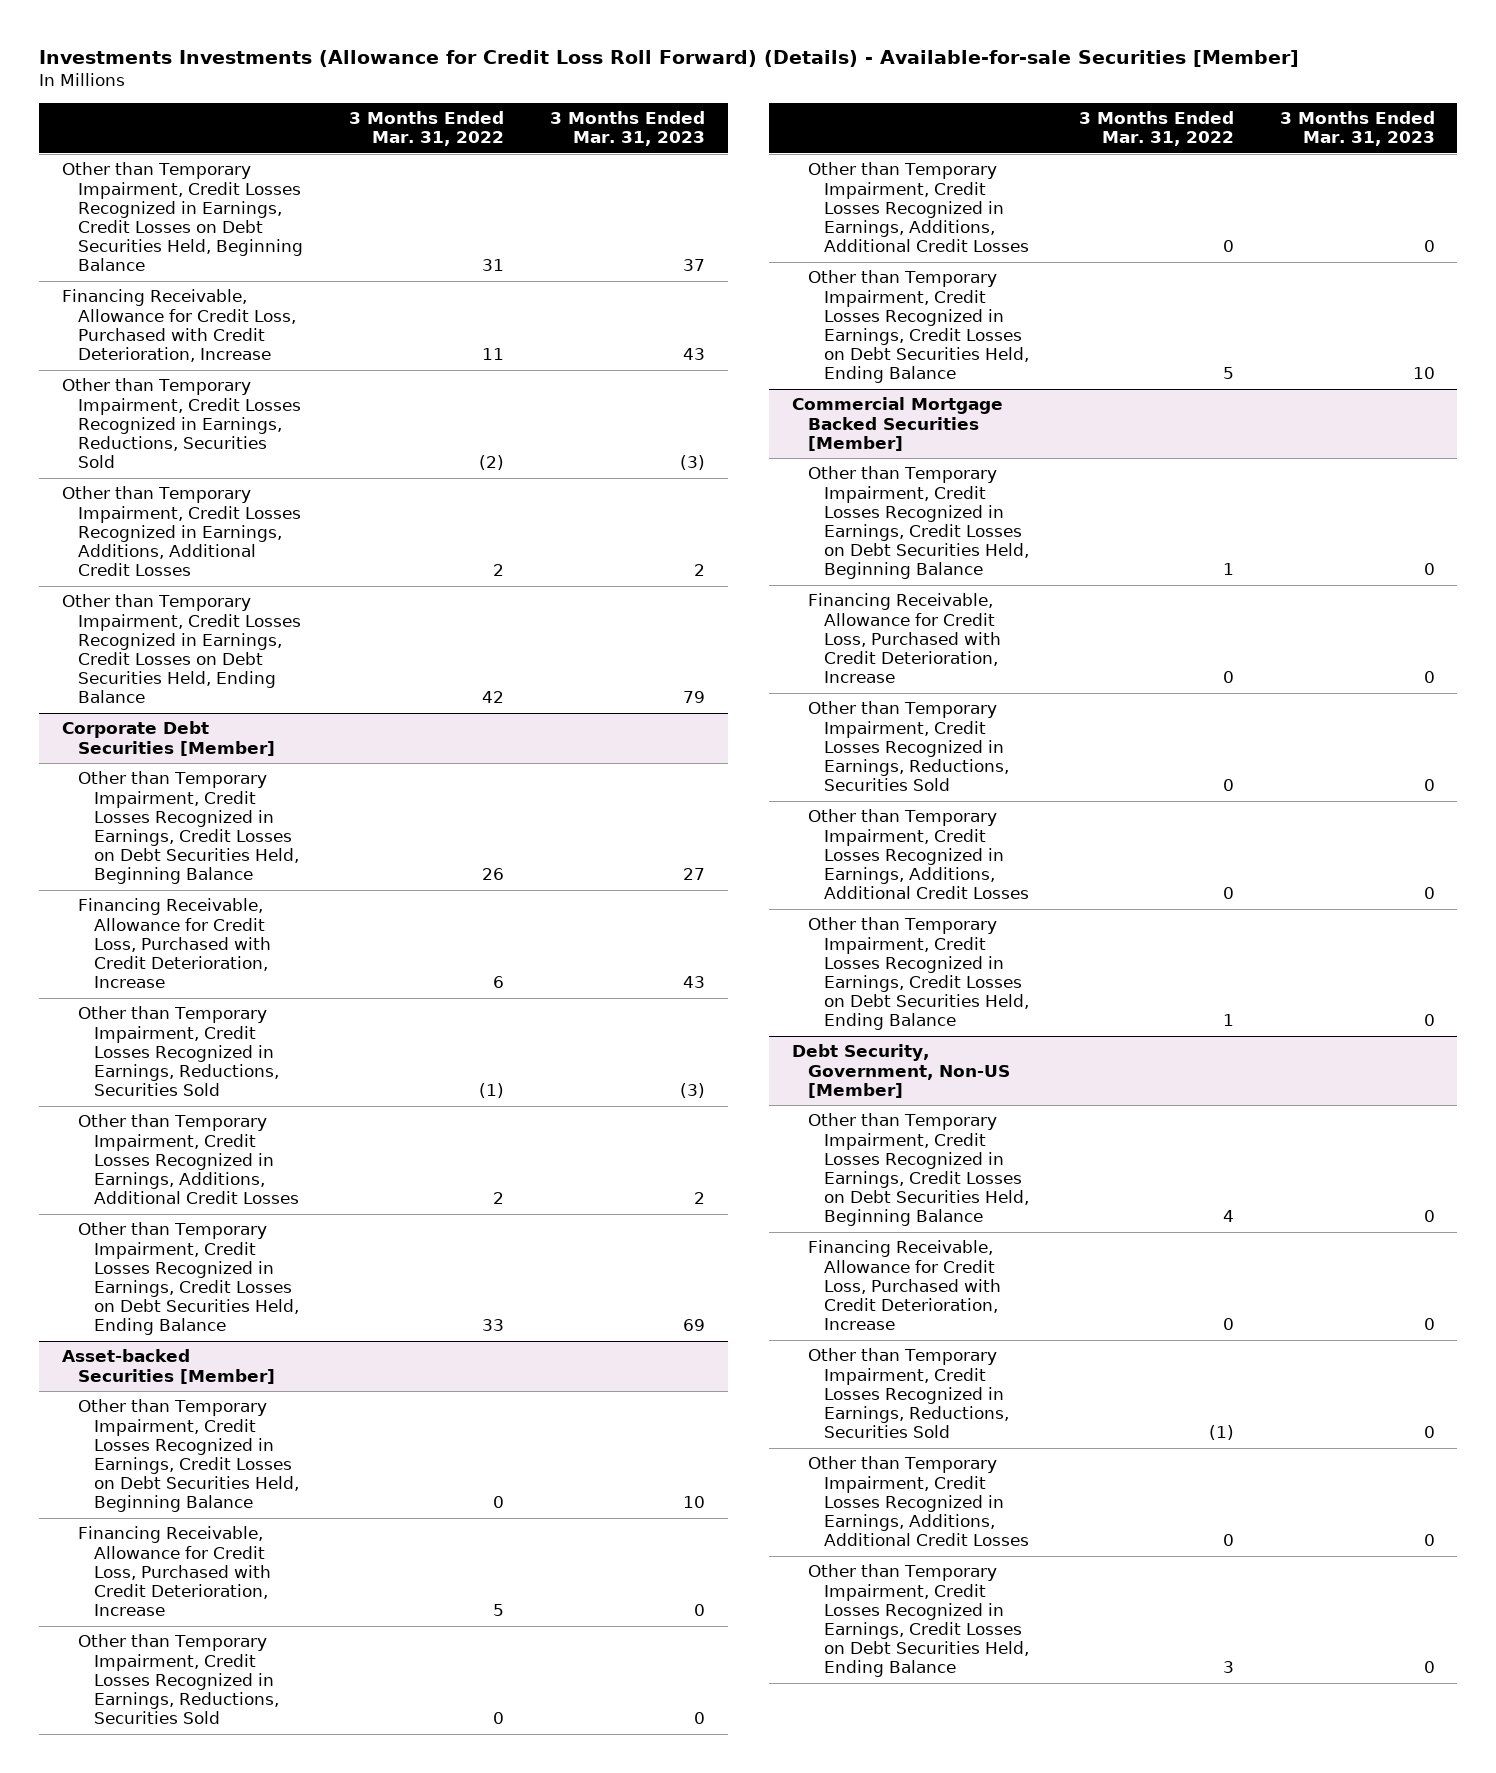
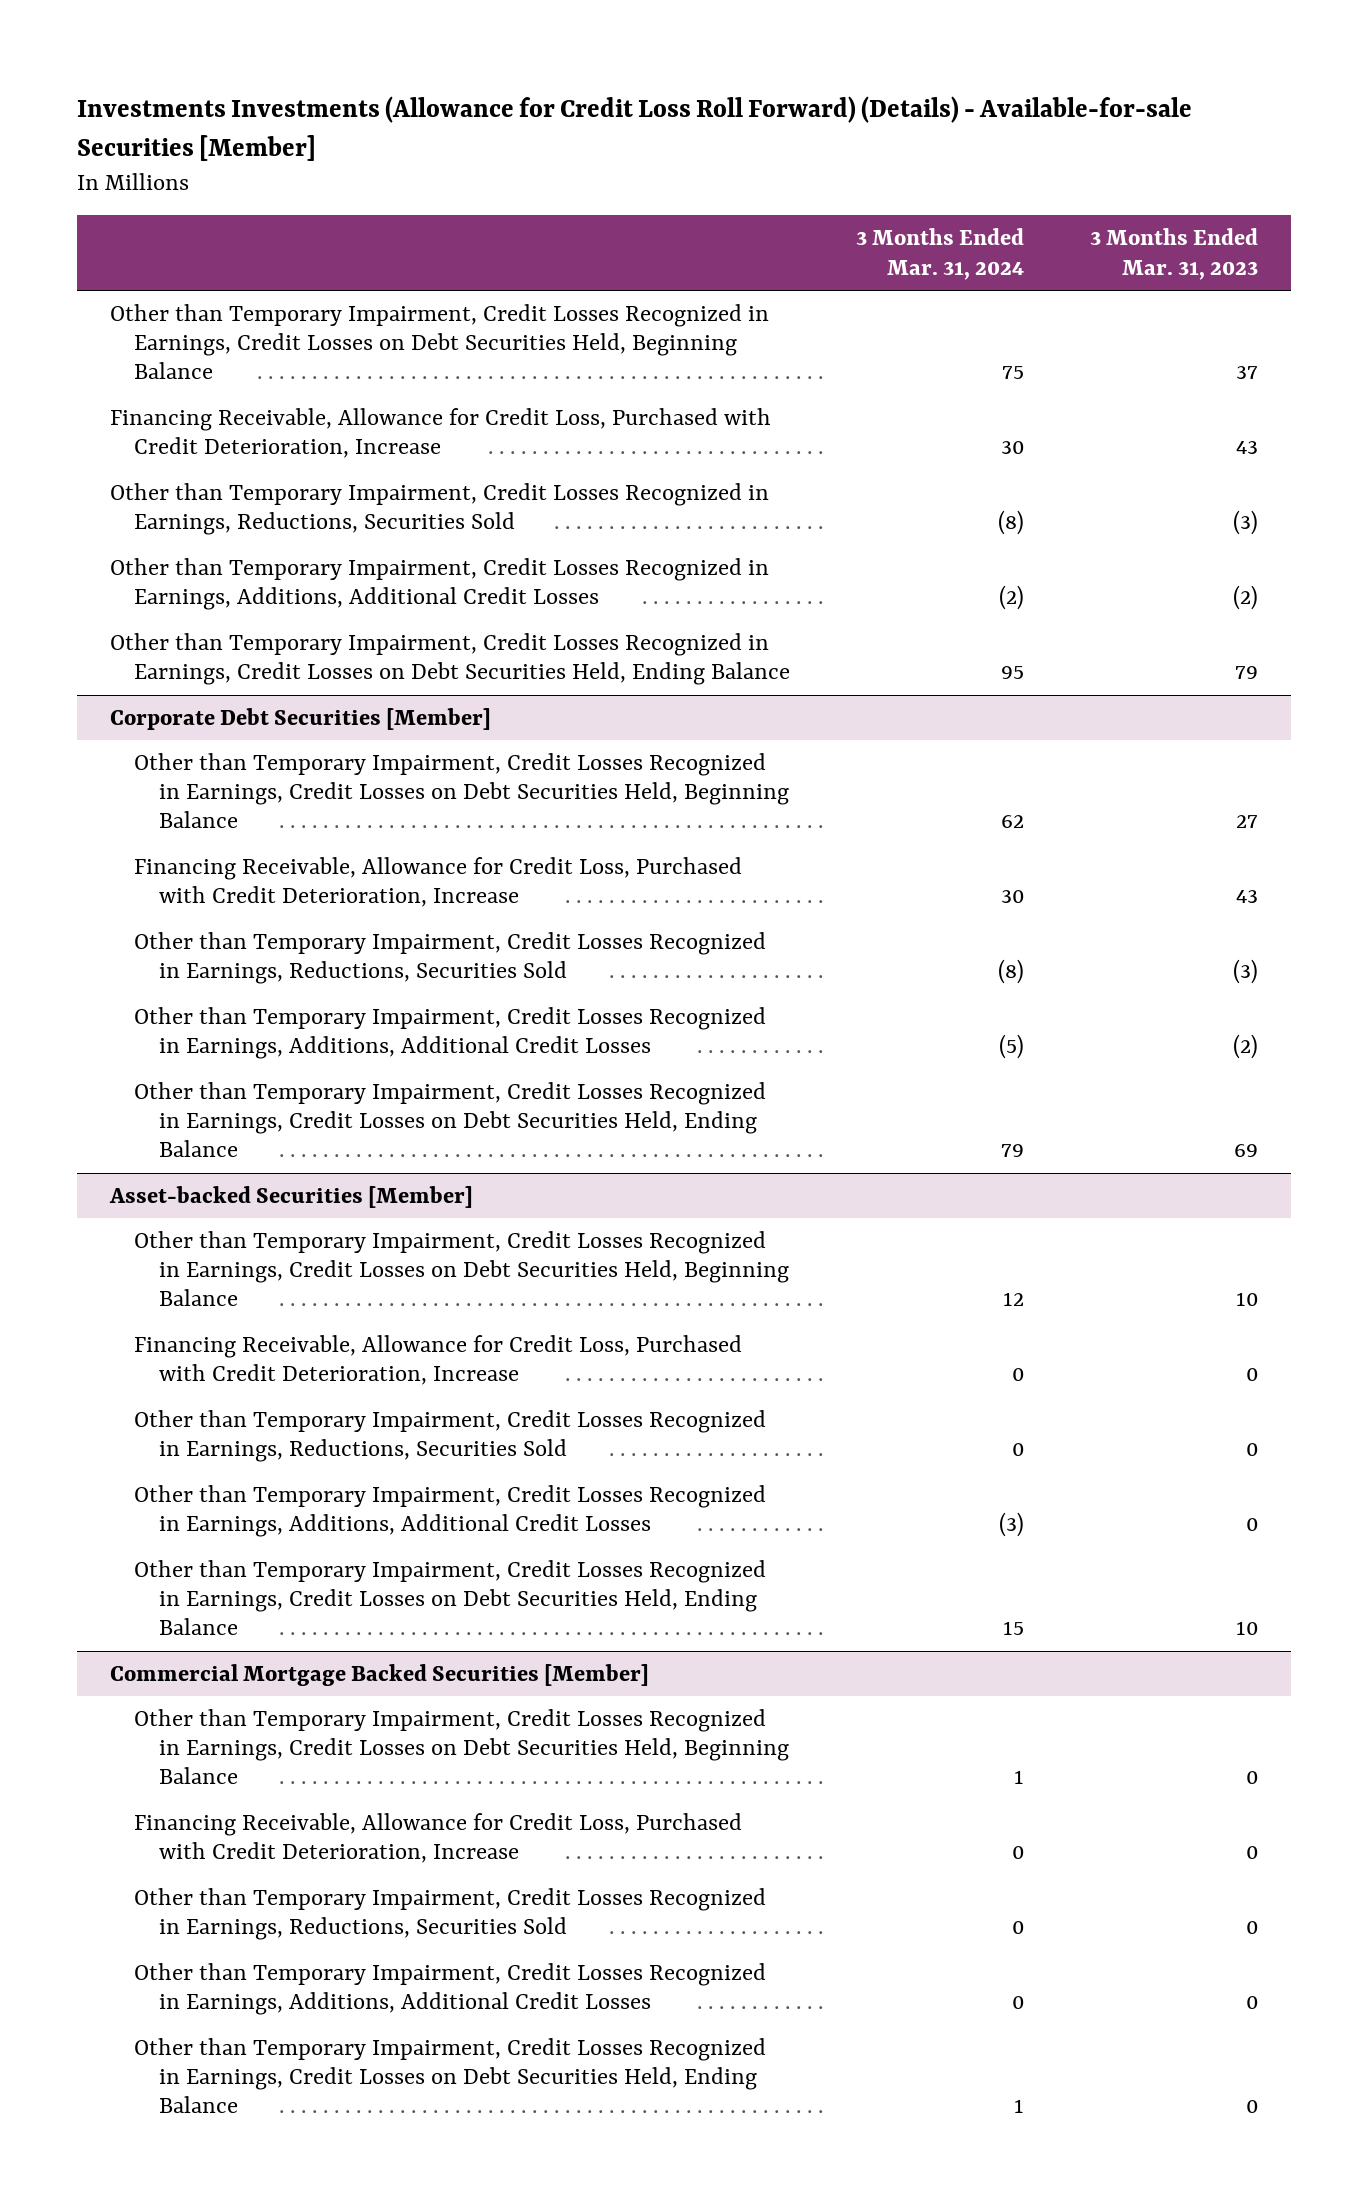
- | 3 Months Ended Mar. 31, 2022 | 3 Months Ended Mar. 31, 2023
+ | 3 Months Ended Mar. 31, 2024 | 3 Months Ended Mar. 31, 2023
- Other than Temporary Impairment, Credit Losses Recognized in Earnings, Additions, Additional Credit Losses | 2 | 2
+ Other than Temporary Impairment, Credit Losses Recognized in Earnings, Additions, Additional Credit Losses | (2) | (2)
@ Corporate Debt Securities [Member]
- Other than Temporary Impairment, Credit Losses Recognized in Earnings, Additions, Additional Credit Losses | 2 | 2
+ Other than Temporary Impairment, Credit Losses Recognized in Earnings, Additions, Additional Credit Losses | (5) | (2)
- Debt Security, Government, Non-US [Member]
- Other than Temporary Impairment, Credit Losses Recognized in Earnings, Credit Losses on Debt Securities Held, Beginning Balance | 4 | 0
- Financing Receivable, Allowance for Credit Loss, Purchased with Credit Deterioration, Increase | 0 | 0
- Other than Temporary Impairment, Credit Losses Recognized in Earnings, Reductions, Securities Sold | (1) | 0
- Other than Temporary Impairment, Credit Losses Recognized in Earnings, Additions, Additional Credit Losses | 0 | 0
- Other than Temporary Impairment, Credit Losses Recognized in Earnings, Credit Losses on Debt Securities Held, Ending Balance | 3 | 0

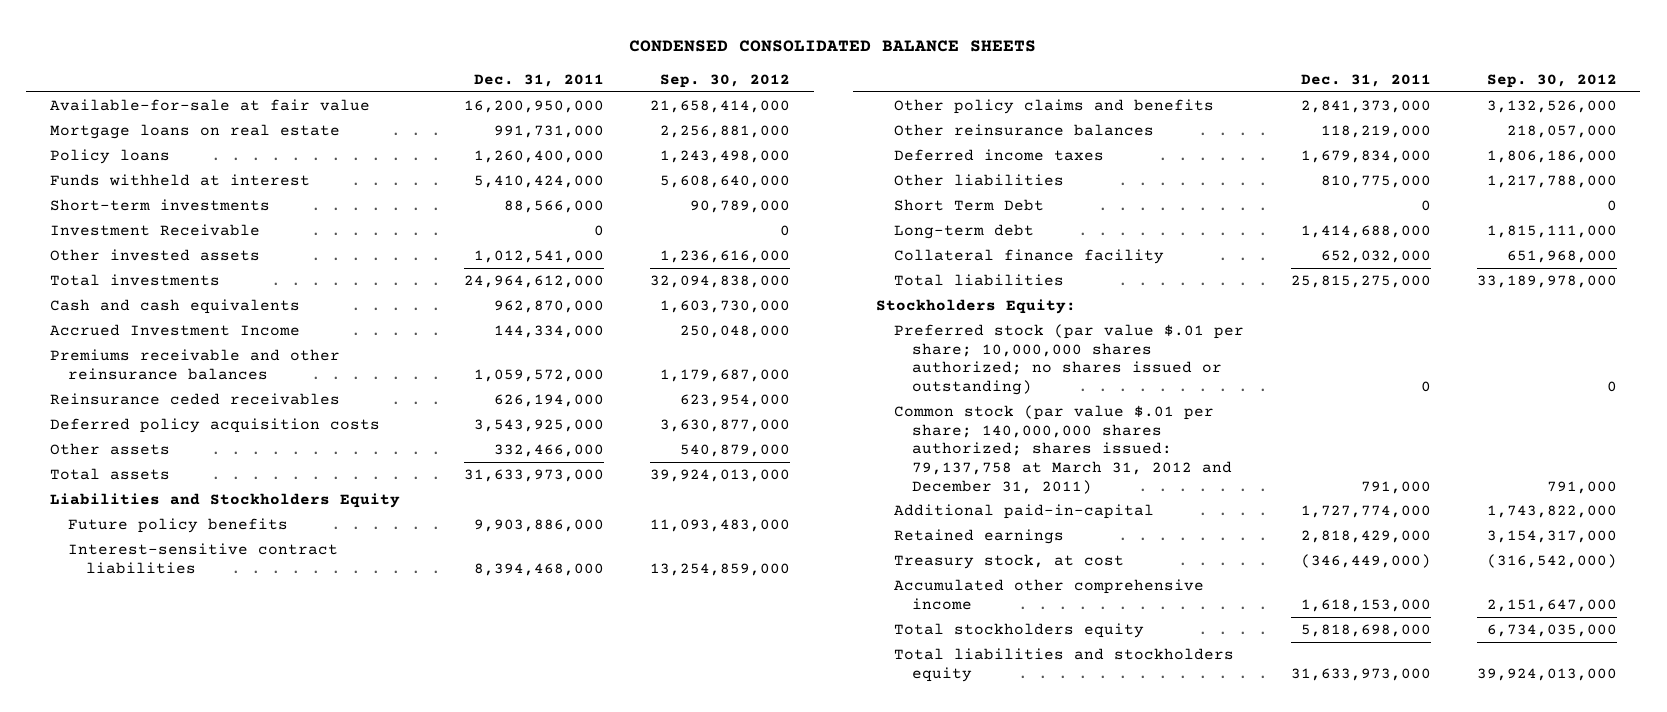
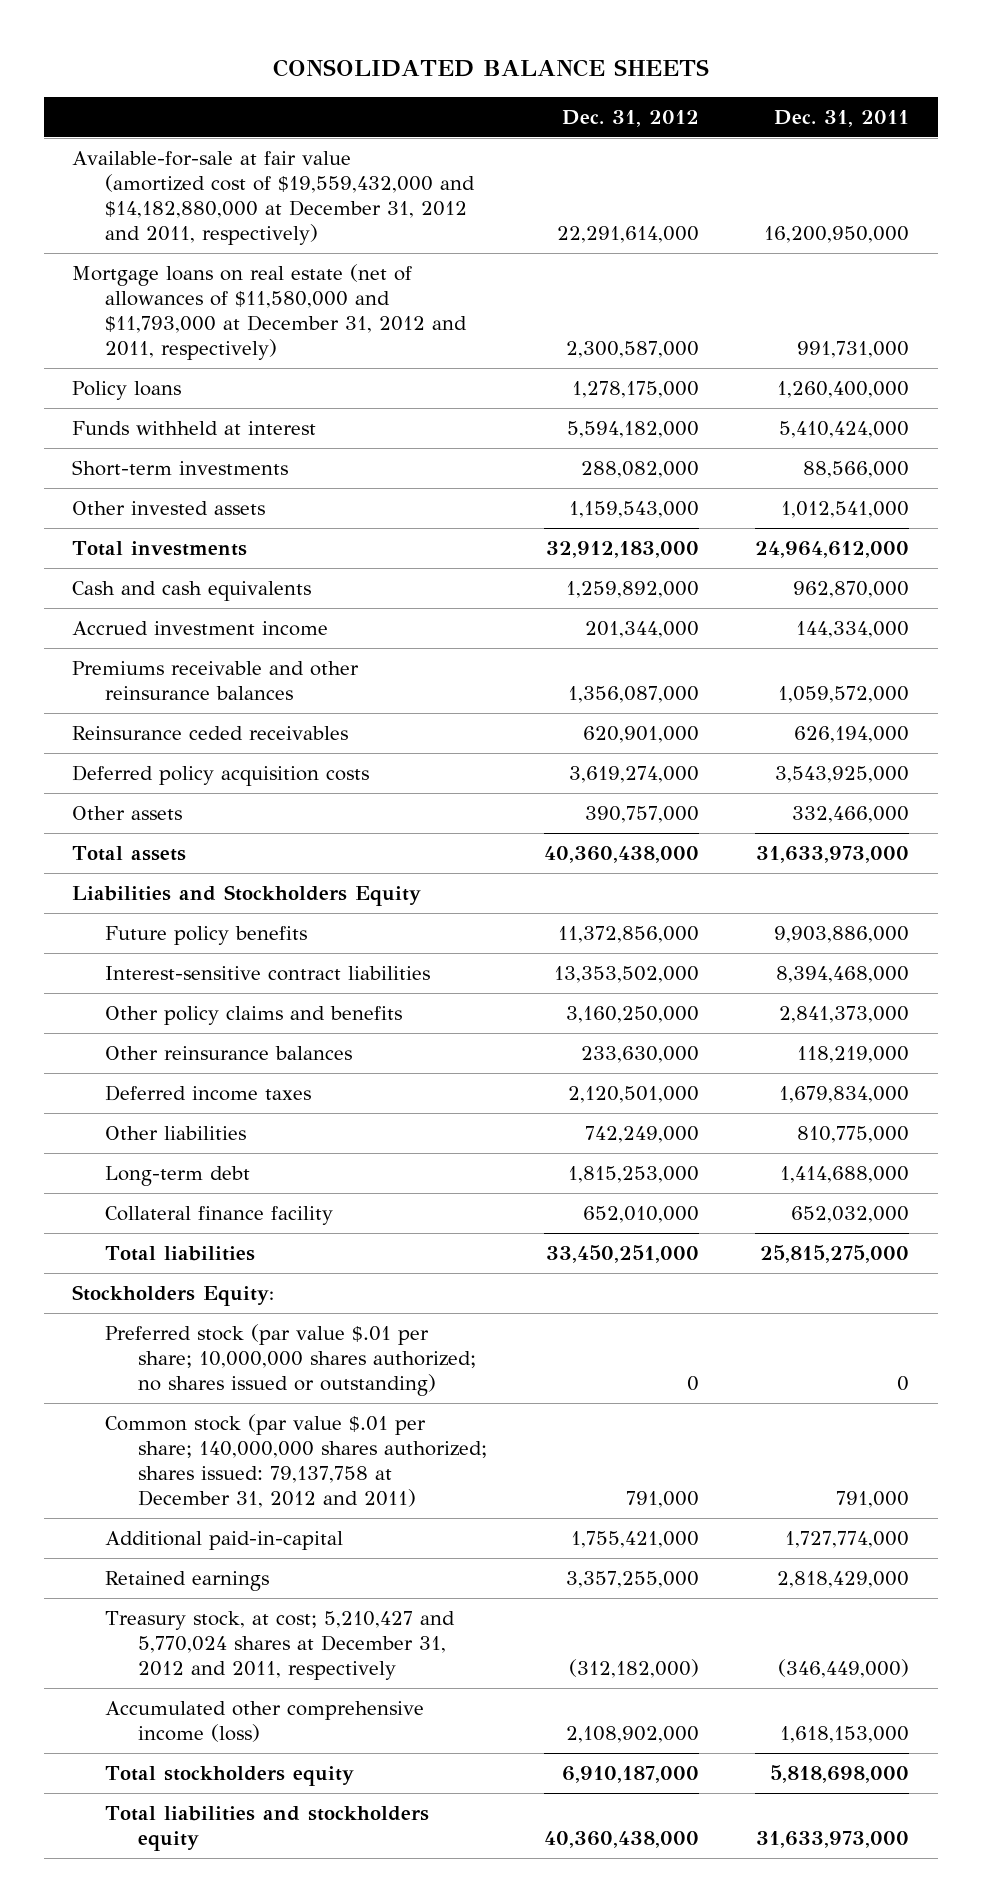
- CONDENSED CONSOLIDATED BALANCE SHEETS
+ CONSOLIDATED BALANCE SHEETS
- | Dec. 31, 2011 | Sep. 30, 2012
+ | Dec. 31, 2012 | Dec. 31, 2011
- Available-for-sale at fair value | 16,200,950,000 | 21,658,414,000
- Mortgage loans on real estate | 991,731,000 | 2,256,881,000
+ Available-for-sale at fair value (amortized cost of $19,559,432,000 and $14,182,880,000 at December 31, 2012 and 2011, respectively) | 22,291,614,000 | 16,200,950,000
+ Mortgage loans on real estate (net of allowances of $11,580,000 and $11,793,000 at December 31, 2012 and 2011, respectively) | 2,300,587,000 | 991,731,000
- Investment Receivable | 0 | 0
- Accrued Investment Income | 144,334,000 | 250,048,000
+ Accrued investment income | 201,344,000 | 144,334,000
- Short Term Debt | 0 | 0
- Common stock (par value $.01 per share; 140,000,000 shares authorized; shares issued: 79,137,758 at March 31, 2012 and December 31, 2011) | 791,000 | 791,000
+ Common stock (par value $.01 per share; 140,000,000 shares authorized; shares issued: 79,137,758 at December 31, 2012 and 2011) | 791,000 | 791,000
- Treasury stock, at cost | (346,449,000) | (316,542,000)
- Accumulated other comprehensive income | 1,618,153,000 | 2,151,647,000
+ Treasury stock, at cost; 5,210,427 and 5,770,024 shares at December 31, 2012 and 2011, respectively | (312,182,000) | (346,449,000)
+ Accumulated other comprehensive income (loss) | 2,108,902,000 | 1,618,153,000

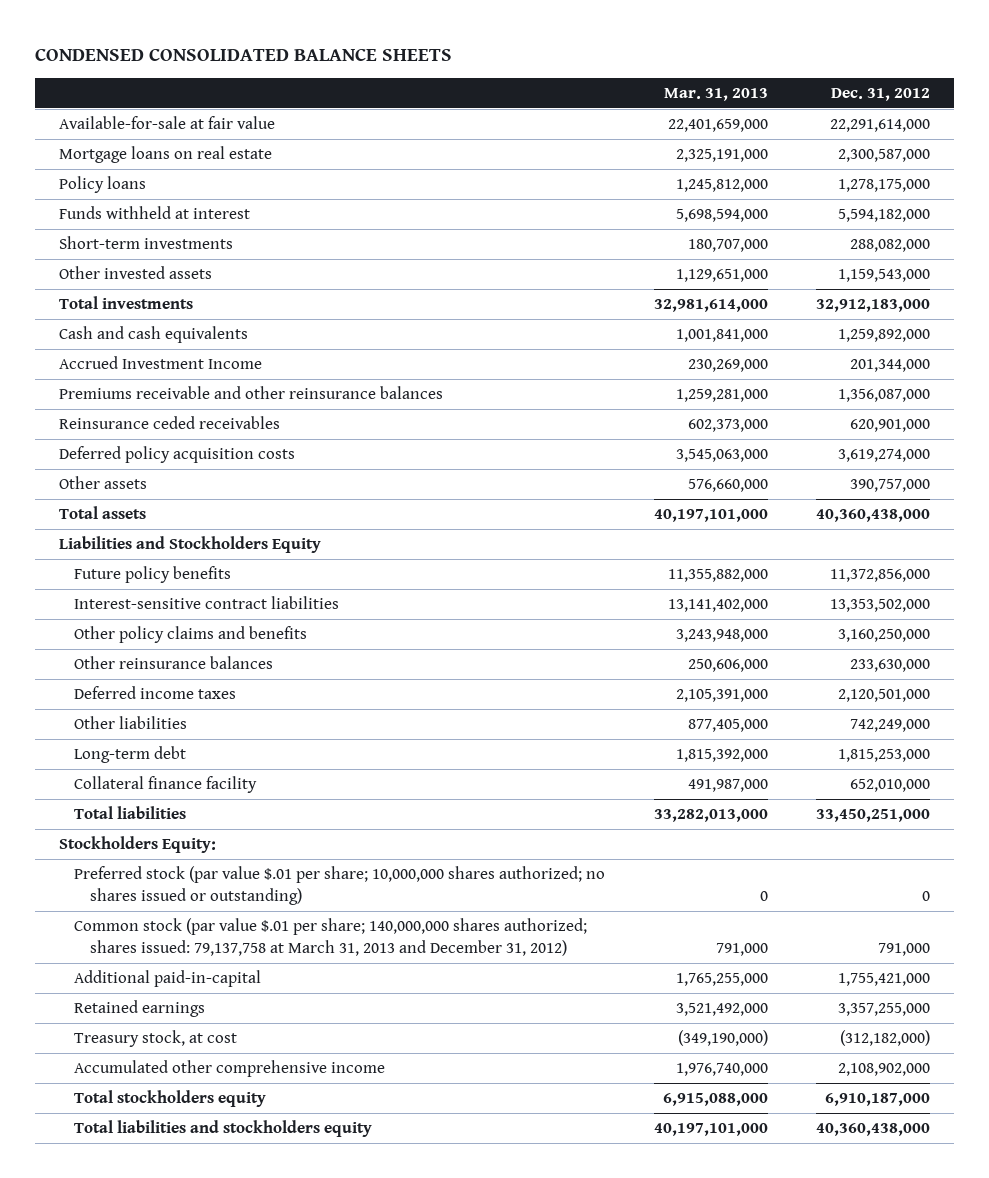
- CONSOLIDATED BALANCE SHEETS
+ CONDENSED CONSOLIDATED BALANCE SHEETS
- | Dec. 31, 2012 | Dec. 31, 2011
+ | Mar. 31, 2013 | Dec. 31, 2012
- Available-for-sale at fair value (amortized cost of $19,559,432,000 and $14,182,880,000 at December 31, 2012 and 2011, respectively) | 22,291,614,000 | 16,200,950,000
- Mortgage loans on real estate (net of allowances of $11,580,000 and $11,793,000 at December 31, 2012 and 2011, respectively) | 2,300,587,000 | 991,731,000
+ Available-for-sale at fair value | 22,401,659,000 | 22,291,614,000
+ Mortgage loans on real estate | 2,325,191,000 | 2,300,587,000
- Accrued investment income | 201,344,000 | 144,334,000
+ Accrued Investment Income | 230,269,000 | 201,344,000
- Common stock (par value $.01 per share; 140,000,000 shares authorized; shares issued: 79,137,758 at December 31, 2012 and 2011) | 791,000 | 791,000
+ Common stock (par value $.01 per share; 140,000,000 shares authorized; shares issued: 79,137,758 at March 31, 2013 and December 31, 2012) | 791,000 | 791,000
- Treasury stock, at cost; 5,210,427 and 5,770,024 shares at December 31, 2012 and 2011, respectively | (312,182,000) | (346,449,000)
- Accumulated other comprehensive income (loss) | 2,108,902,000 | 1,618,153,000
+ Treasury stock, at cost | (349,190,000) | (312,182,000)
+ Accumulated other comprehensive income | 1,976,740,000 | 2,108,902,000

